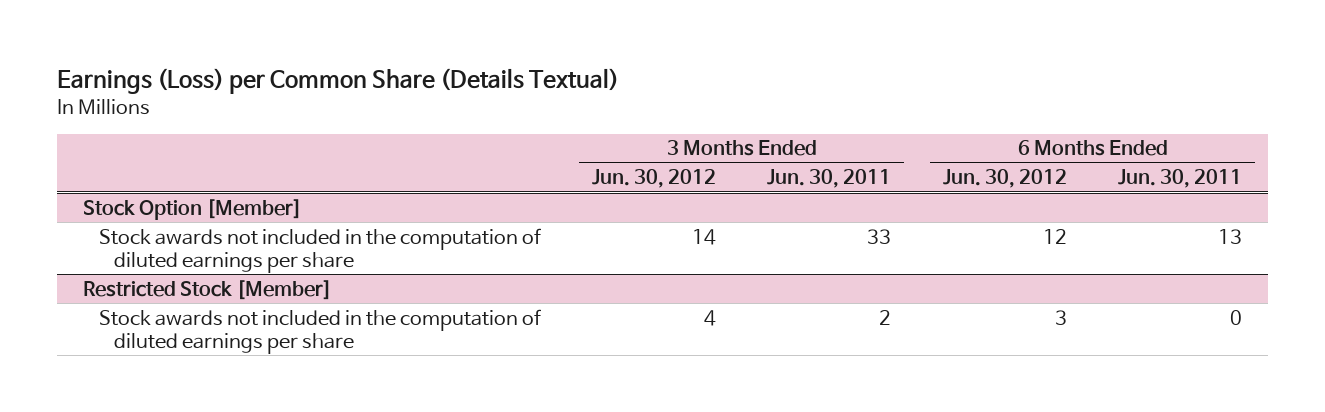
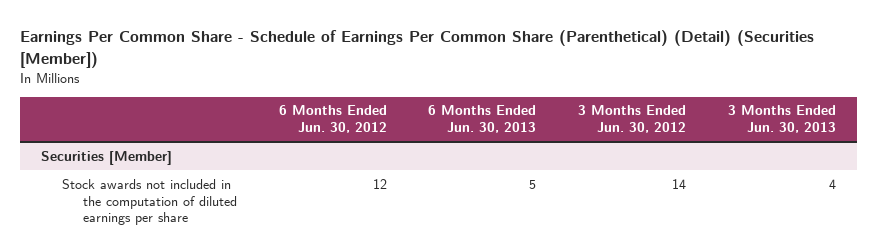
- Earnings (Loss) per Common Share (Details Textual)
+ Earnings Per Common Share - Schedule of Earnings Per Common Share (Parenthetical) (Detail) (Securities [Member])
- | 3 Months Ended Jun. 30, 2012 | 3 Months Ended Jun. 30, 2011 | 6 Months Ended Jun. 30, 2012 | 6 Months Ended Jun. 30, 2011
+ | 6 Months Ended Jun. 30, 2012 | 6 Months Ended Jun. 30, 2013 | 3 Months Ended Jun. 30, 2012 | 3 Months Ended Jun. 30, 2013
- Stock Option [Member]
+ Securities [Member]
- Restricted Stock [Member]
- Stock awards not included in the computation of diluted earnings per share | 4 | 2 | 3 | 0

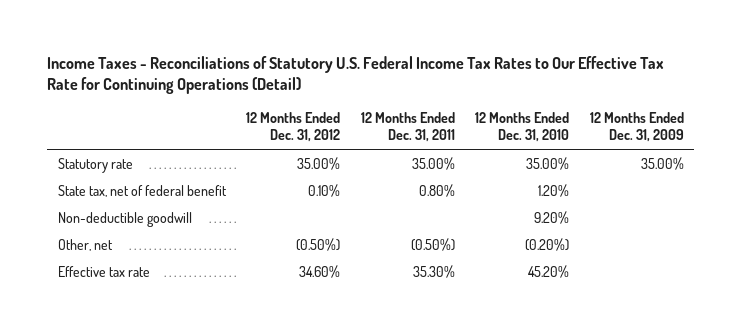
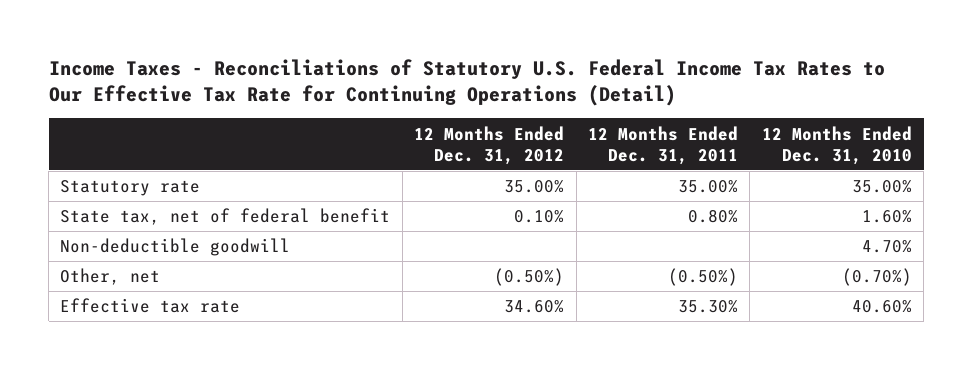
- | 12 Months Ended Dec. 31, 2012 | 12 Months Ended Dec. 31, 2011 | 12 Months Ended Dec. 31, 2010 | 12 Months Ended Dec. 31, 2009
+ | 12 Months Ended Dec. 31, 2012 | 12 Months Ended Dec. 31, 2011 | 12 Months Ended Dec. 31, 2010
- State tax, net of federal benefit | 0.10% | 0.80% | 1.20% |
- Non-deductible goodwill | | | 9.20% |
- Other, net | (0.50%) | (0.50%) | (0.20%) |
- Effective tax rate | 34.60% | 35.30% | 45.20% |
+ State tax, net of federal benefit | 0.10% | 0.80% | 1.60%
+ Non-deductible goodwill | | | 4.70%
+ Other, net | (0.50%) | (0.50%) | (0.70%)
+ Effective tax rate | 34.60% | 35.30% | 40.60%

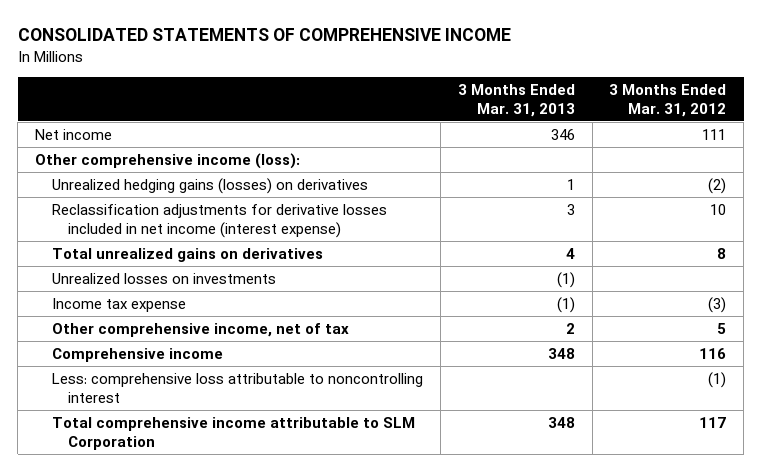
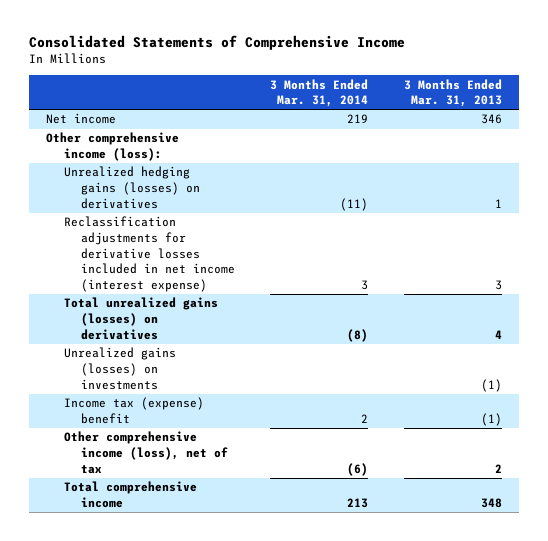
- CONSOLIDATED STATEMENTS OF COMPREHENSIVE INCOME
+ Consolidated Statements of Comprehensive Income
- | 3 Months Ended Mar. 31, 2013 | 3 Months Ended Mar. 31, 2012
+ | 3 Months Ended Mar. 31, 2014 | 3 Months Ended Mar. 31, 2013
- Total unrealized gains on derivatives | 4 | 8
- Unrealized losses on investments | (1) |
- Income tax expense | (1) | (3)
- Other comprehensive income, net of tax | 2 | 5
- Comprehensive income | 348 | 116
- Less: comprehensive loss attributable to noncontrolling interest | | (1)
- Total comprehensive income attributable to SLM Corporation | 348 | 117
+ Total unrealized gains (losses) on derivatives | (8) | 4
+ Unrealized gains (losses) on investments | | (1)
+ Income tax (expense) benefit | 2 | (1)
+ Other comprehensive income (loss), net of tax | (6) | 2
+ Total comprehensive income | 213 | 348

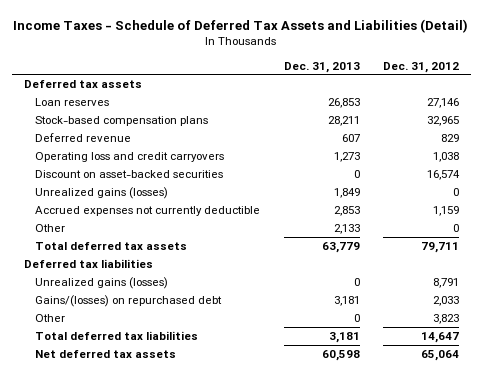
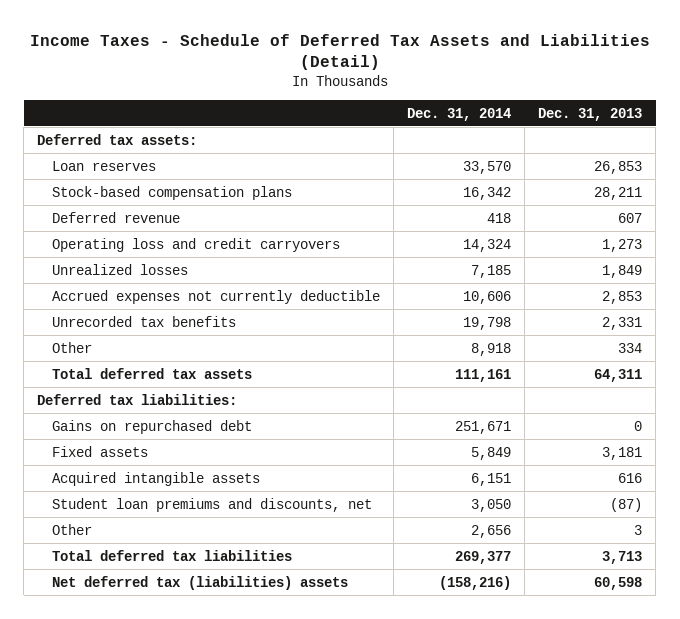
- | Dec. 31, 2013 | Dec. 31, 2012
+ | Dec. 31, 2014 | Dec. 31, 2013
- Deferred tax assets
+ Deferred tax assets:
- Discount on asset-backed securities | 0 | 16,574
- Unrealized gains (losses) | 1,849 | 0
+ Unrealized losses | 7,185 | 1,849
- Other | 2,133 | 0
- Total deferred tax assets | 63,779 | 79,711
- Deferred tax liabilities
- Unrealized gains (losses) | 0 | 8,791
- Gains/(losses) on repurchased debt | 3,181 | 2,033
- Other | 0 | 3,823
- Total deferred tax liabilities | 3,181 | 14,647
- Net deferred tax assets | 60,598 | 65,064
+ Unrecorded tax benefits | 19,798 | 2,331
+ Other | 8,918 | 334
+ Total deferred tax assets | 111,161 | 64,311
+ Deferred tax liabilities:
+ Gains on repurchased debt | 251,671 | 0
+ Fixed assets | 5,849 | 3,181
+ Acquired intangible assets | 6,151 | 616
+ Student loan premiums and discounts, net | 3,050 | (87)
+ Other | 2,656 | 3
+ Total deferred tax liabilities | 269,377 | 3,713
+ Net deferred tax (liabilities) assets | (158,216) | 60,598

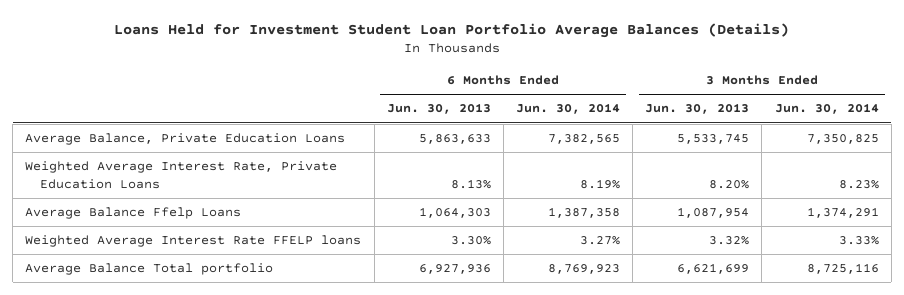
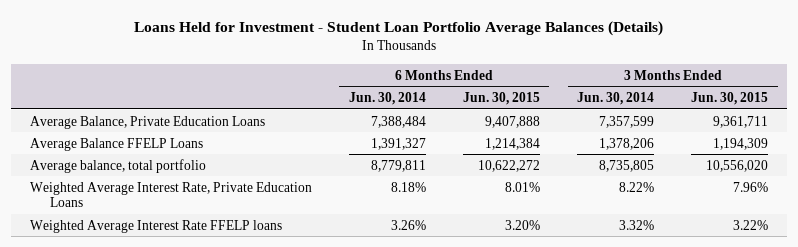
- Loans Held for Investment Student Loan Portfolio Average Balances (Details)
+ Loans Held for Investment - Student Loan Portfolio Average Balances (Details)
- | 6 Months Ended Jun. 30, 2013 | 6 Months Ended Jun. 30, 2014 | 3 Months Ended Jun. 30, 2013 | 3 Months Ended Jun. 30, 2014
+ | 6 Months Ended Jun. 30, 2014 | 6 Months Ended Jun. 30, 2015 | 3 Months Ended Jun. 30, 2014 | 3 Months Ended Jun. 30, 2015
- Average Balance, Private Education Loans | 5,863,633 | 7,382,565 | 5,533,745 | 7,350,825
- Weighted Average Interest Rate, Private Education Loans | 8.13% | 8.19% | 8.20% | 8.23%
- Average Balance Ffelp Loans | 1,064,303 | 1,387,358 | 1,087,954 | 1,374,291
- Weighted Average Interest Rate FFELP loans | 3.30% | 3.27% | 3.32% | 3.33%
- Average Balance Total portfolio | 6,927,936 | 8,769,923 | 6,621,699 | 8,725,116
+ Average Balance, Private Education Loans | 7,388,484 | 9,407,888 | 7,357,599 | 9,361,711
+ Average Balance FFELP Loans | 1,391,327 | 1,214,384 | 1,378,206 | 1,194,309
+ Average balance, total portfolio | 8,779,811 | 10,622,272 | 8,735,805 | 10,556,020
+ Weighted Average Interest Rate, Private Education Loans | 8.18% | 8.01% | 8.22% | 7.96%
+ Weighted Average Interest Rate FFELP loans | 3.26% | 3.20% | 3.32% | 3.22%

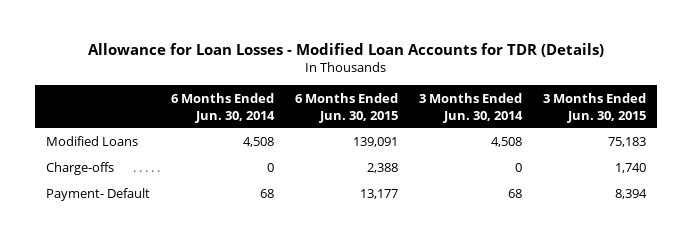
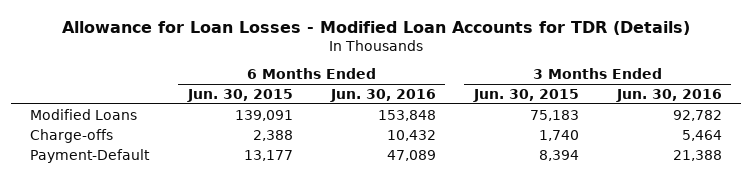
- | 6 Months Ended Jun. 30, 2014 | 6 Months Ended Jun. 30, 2015 | 3 Months Ended Jun. 30, 2014 | 3 Months Ended Jun. 30, 2015
+ | 6 Months Ended Jun. 30, 2015 | 6 Months Ended Jun. 30, 2016 | 3 Months Ended Jun. 30, 2015 | 3 Months Ended Jun. 30, 2016
- Payment- Default | 68 | 13,177 | 68 | 8,394
+ Payment-Default | 13,177 | 47,089 | 8,394 | 21,388

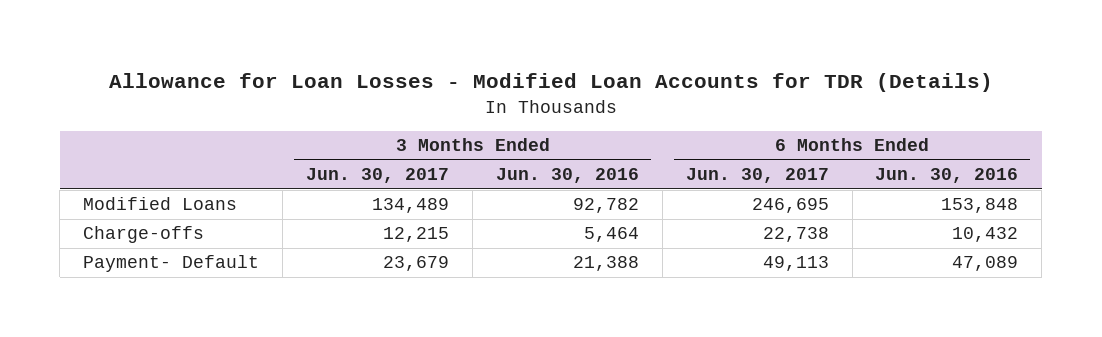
- | 6 Months Ended Jun. 30, 2015 | 6 Months Ended Jun. 30, 2016 | 3 Months Ended Jun. 30, 2015 | 3 Months Ended Jun. 30, 2016
+ | 3 Months Ended Jun. 30, 2017 | 3 Months Ended Jun. 30, 2016 | 6 Months Ended Jun. 30, 2017 | 6 Months Ended Jun. 30, 2016
- Payment-Default | 13,177 | 47,089 | 8,394 | 21,388
+ Payment- Default | 23,679 | 21,388 | 49,113 | 47,089

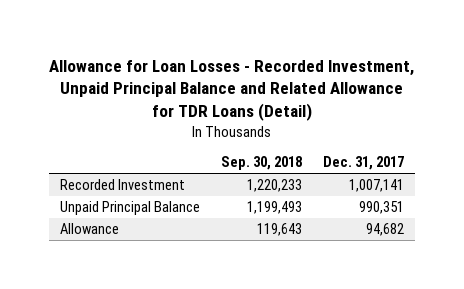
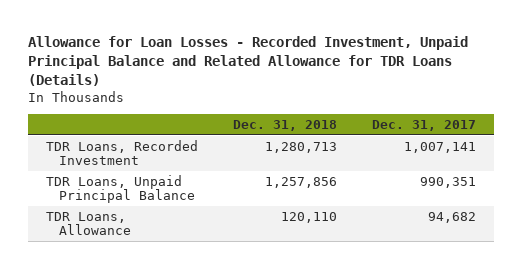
- Allowance for Loan Losses - Recorded Investment, Unpaid Principal Balance and Related Allowance for TDR Loans (Detail)
+ Allowance for Loan Losses - Recorded Investment, Unpaid Principal Balance and Related Allowance for TDR Loans (Details)
- | Sep. 30, 2018 | Dec. 31, 2017
+ | Dec. 31, 2018 | Dec. 31, 2017
- Recorded Investment | 1,220,233 | 1,007,141
- Unpaid Principal Balance | 1,199,493 | 990,351
- Allowance | 119,643 | 94,682
+ TDR Loans, Recorded Investment | 1,280,713 | 1,007,141
+ TDR Loans, Unpaid Principal Balance | 1,257,856 | 990,351
+ TDR Loans, Allowance | 120,110 | 94,682

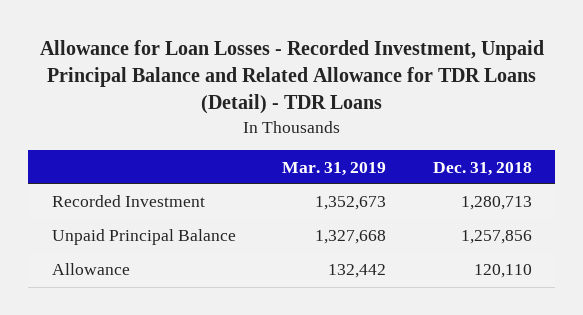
- Allowance for Loan Losses - Recorded Investment, Unpaid Principal Balance and Related Allowance for TDR Loans (Details)
+ Allowance for Loan Losses - Recorded Investment, Unpaid Principal Balance and Related Allowance for TDR Loans (Detail) - TDR Loans
- | Dec. 31, 2018 | Dec. 31, 2017
+ | Mar. 31, 2019 | Dec. 31, 2018
- TDR Loans, Recorded Investment | 1,280,713 | 1,007,141
- TDR Loans, Unpaid Principal Balance | 1,257,856 | 990,351
- TDR Loans, Allowance | 120,110 | 94,682
+ Recorded Investment | 1,352,673 | 1,280,713
+ Unpaid Principal Balance | 1,327,668 | 1,257,856
+ Allowance | 132,442 | 120,110

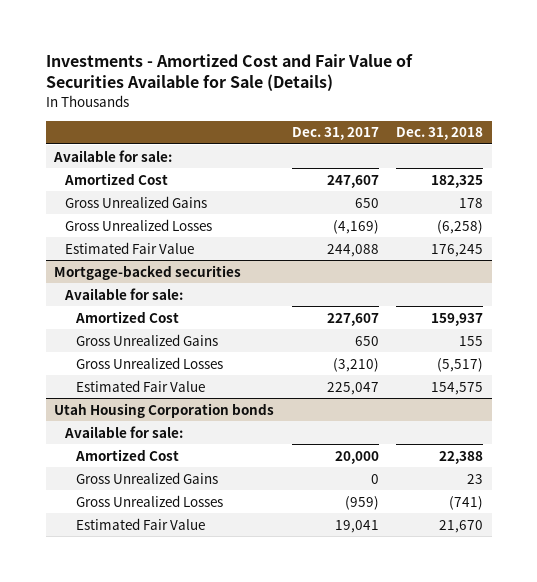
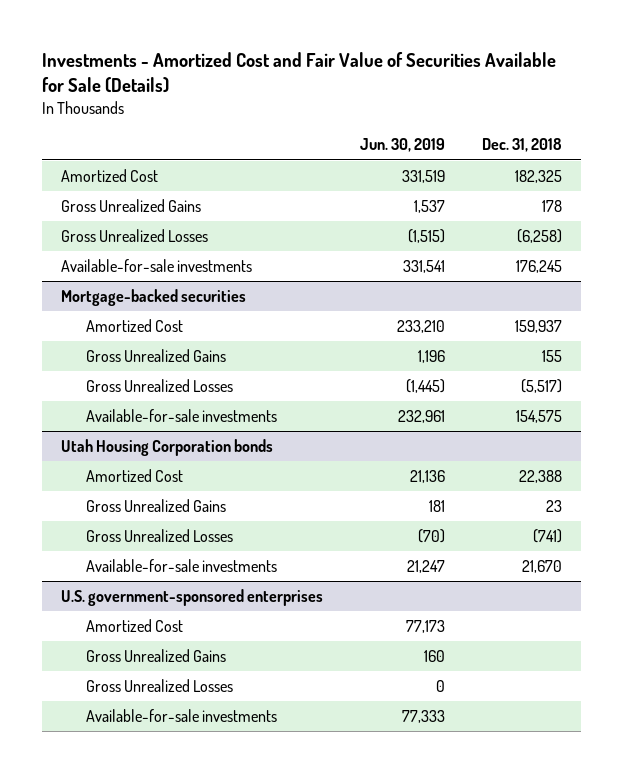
- | Dec. 31, 2017 | Dec. 31, 2018
+ | Jun. 30, 2019 | Dec. 31, 2018
- Available for sale:
- Estimated Fair Value | 244,088 | 176,245
+ Available-for-sale investments | 331,541 | 176,245
@ Mortgage-backed securities
- Available for sale:
- Estimated Fair Value | 225,047 | 154,575
+ Available-for-sale investments | 232,961 | 154,575
@ Utah Housing Corporation bonds
- Available for sale:
- Estimated Fair Value | 19,041 | 21,670
+ Available-for-sale investments | 21,247 | 21,670
+ U.S. government-sponsored enterprises
+ Amortized Cost | 77,173 |
+ Gross Unrealized Gains | 160 |
+ Gross Unrealized Losses | 0 |
+ Available-for-sale investments | 77,333 |

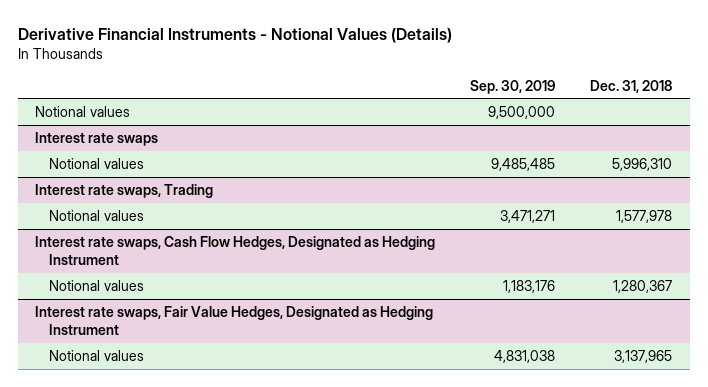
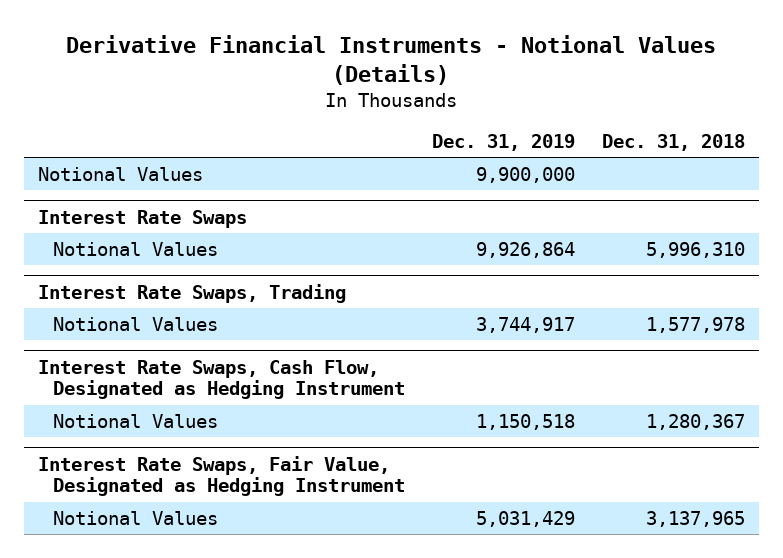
- | Sep. 30, 2019 | Dec. 31, 2018
+ | Dec. 31, 2019 | Dec. 31, 2018
- Notional values | 9,500,000 |
- Interest rate swaps
- Notional values | 9,485,485 | 5,996,310
- Interest rate swaps, Trading
- Notional values | 3,471,271 | 1,577,978
- Interest rate swaps, Cash Flow Hedges, Designated as Hedging Instrument
- Notional values | 1,183,176 | 1,280,367
- Interest rate swaps, Fair Value Hedges, Designated as Hedging Instrument
- Notional values | 4,831,038 | 3,137,965
+ Notional Values | 9,900,000 |
+ Interest Rate Swaps
+ Notional Values | 9,926,864 | 5,996,310
+ Interest Rate Swaps, Trading
+ Notional Values | 3,744,917 | 1,577,978
+ Interest Rate Swaps, Cash Flow, Designated as Hedging Instrument
+ Notional Values | 1,150,518 | 1,280,367
+ Interest Rate Swaps, Fair Value, Designated as Hedging Instrument
+ Notional Values | 5,031,429 | 3,137,965

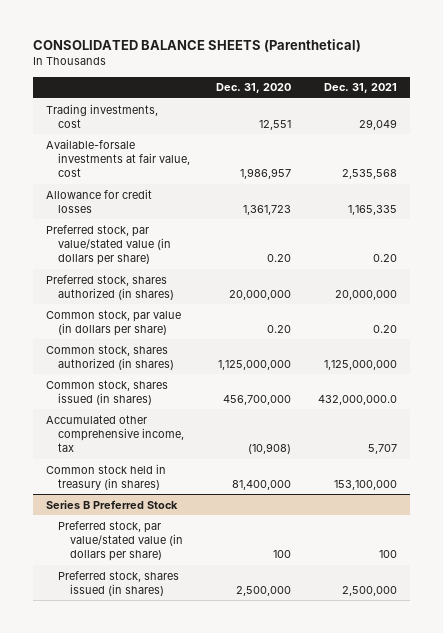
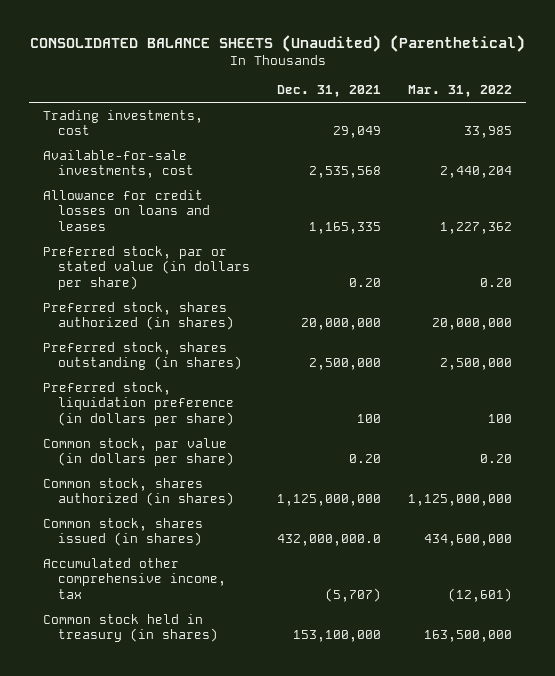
- CONSOLIDATED BALANCE SHEETS (Parenthetical)
+ CONSOLIDATED BALANCE SHEETS (Unaudited) (Parenthetical)
- | Dec. 31, 2020 | Dec. 31, 2021
+ | Dec. 31, 2021 | Mar. 31, 2022
- Available-forsale investments at fair value, cost | 1,986,957 | 2,535,568
- Allowance for credit losses | 1,361,723 | 1,165,335
- Preferred stock, par value/stated value (in dollars per share) | 0.20 | 0.20
+ Available-for-sale investments, cost | 2,535,568 | 2,440,204
+ Allowance for credit losses on loans and leases | 1,165,335 | 1,227,362
+ Preferred stock, par or stated value (in dollars per share) | 0.20 | 0.20
+ Preferred stock, shares outstanding (in shares) | 2,500,000 | 2,500,000
+ Preferred stock, liquidation preference (in dollars per share) | 100 | 100
- Accumulated other comprehensive income, tax | (10,908) | 5,707
+ Accumulated other comprehensive income, tax | (5,707) | (12,601)
- Series B Preferred Stock
- Preferred stock, par value/stated value (in dollars per share) | 100 | 100
- Preferred stock, shares issued (in shares) | 2,500,000 | 2,500,000

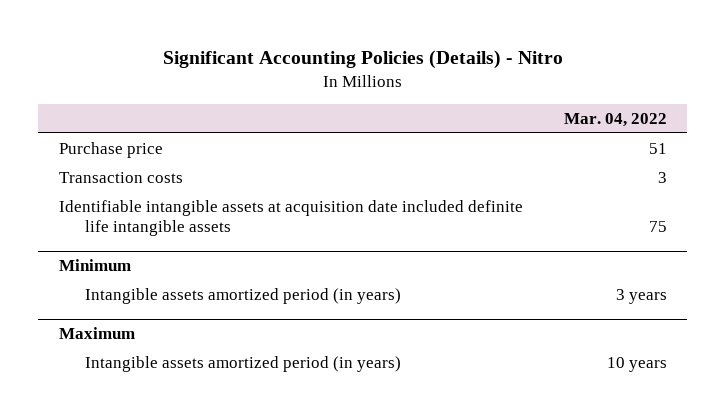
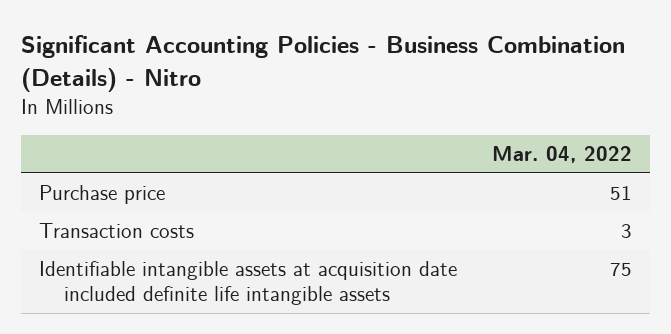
- Significant Accounting Policies (Details) - Nitro
+ Significant Accounting Policies - Business Combination (Details) - Nitro
- Minimum
- Intangible assets amortized period (in years) | 3 years
- Maximum
- Intangible assets amortized period (in years) | 10 years

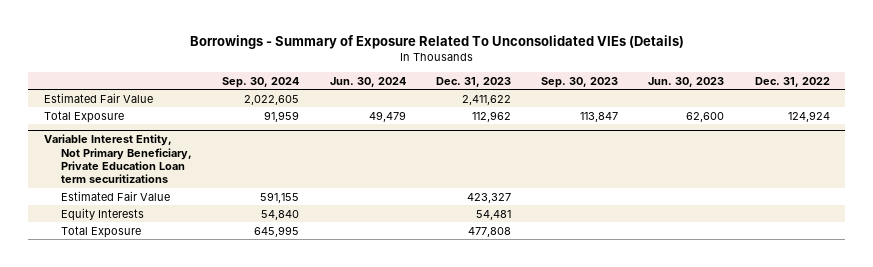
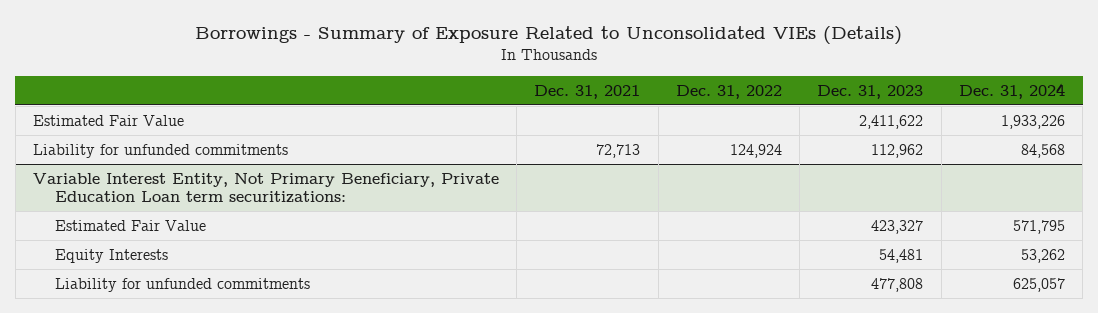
- Borrowings - Summary of Exposure Related To Unconsolidated VIEs (Details)
+ Borrowings - Summary of Exposure Related to Unconsolidated VIEs (Details)
- | Sep. 30, 2024 | Jun. 30, 2024 | Dec. 31, 2023 | Sep. 30, 2023 | Jun. 30, 2023 | Dec. 31, 2022
+ | Dec. 31, 2021 | Dec. 31, 2022 | Dec. 31, 2023 | Dec. 31, 2024
- Total Exposure | 91,959 | 49,479 | 112,962 | 113,847 | 62,600 | 124,924
- Variable Interest Entity, Not Primary Beneficiary, Private Education Loan term securitizations
+ Liability for unfunded commitments | 72,713 | 124,924 | 112,962 | 84,568
+ Variable Interest Entity, Not Primary Beneficiary, Private Education Loan term securitizations:
- Total Exposure | 645,995 | | 477,808 | | |
+ Liability for unfunded commitments | | | 477,808 | 625,057

